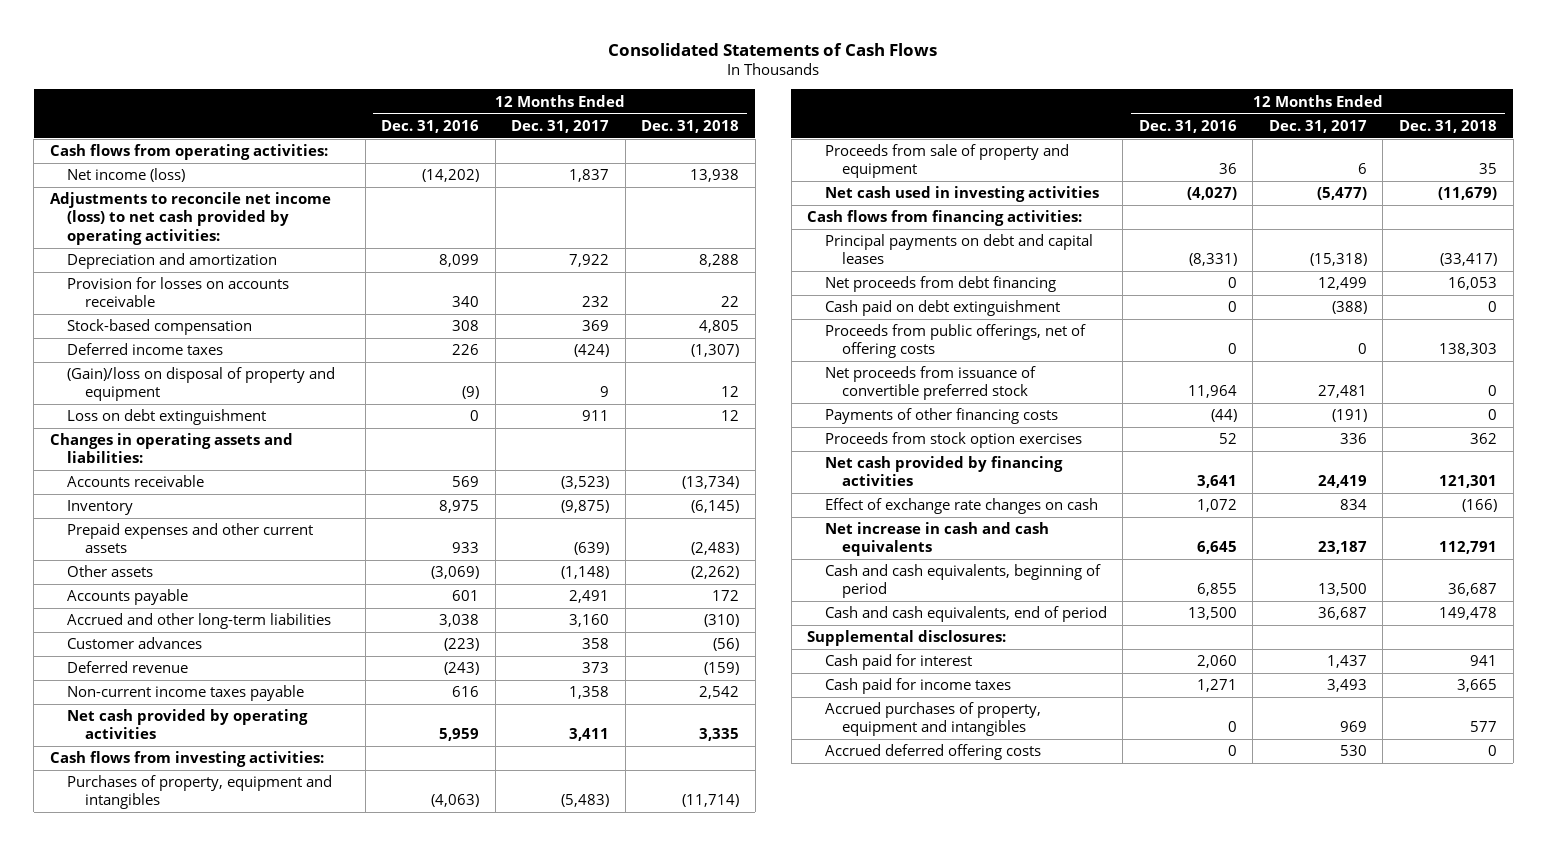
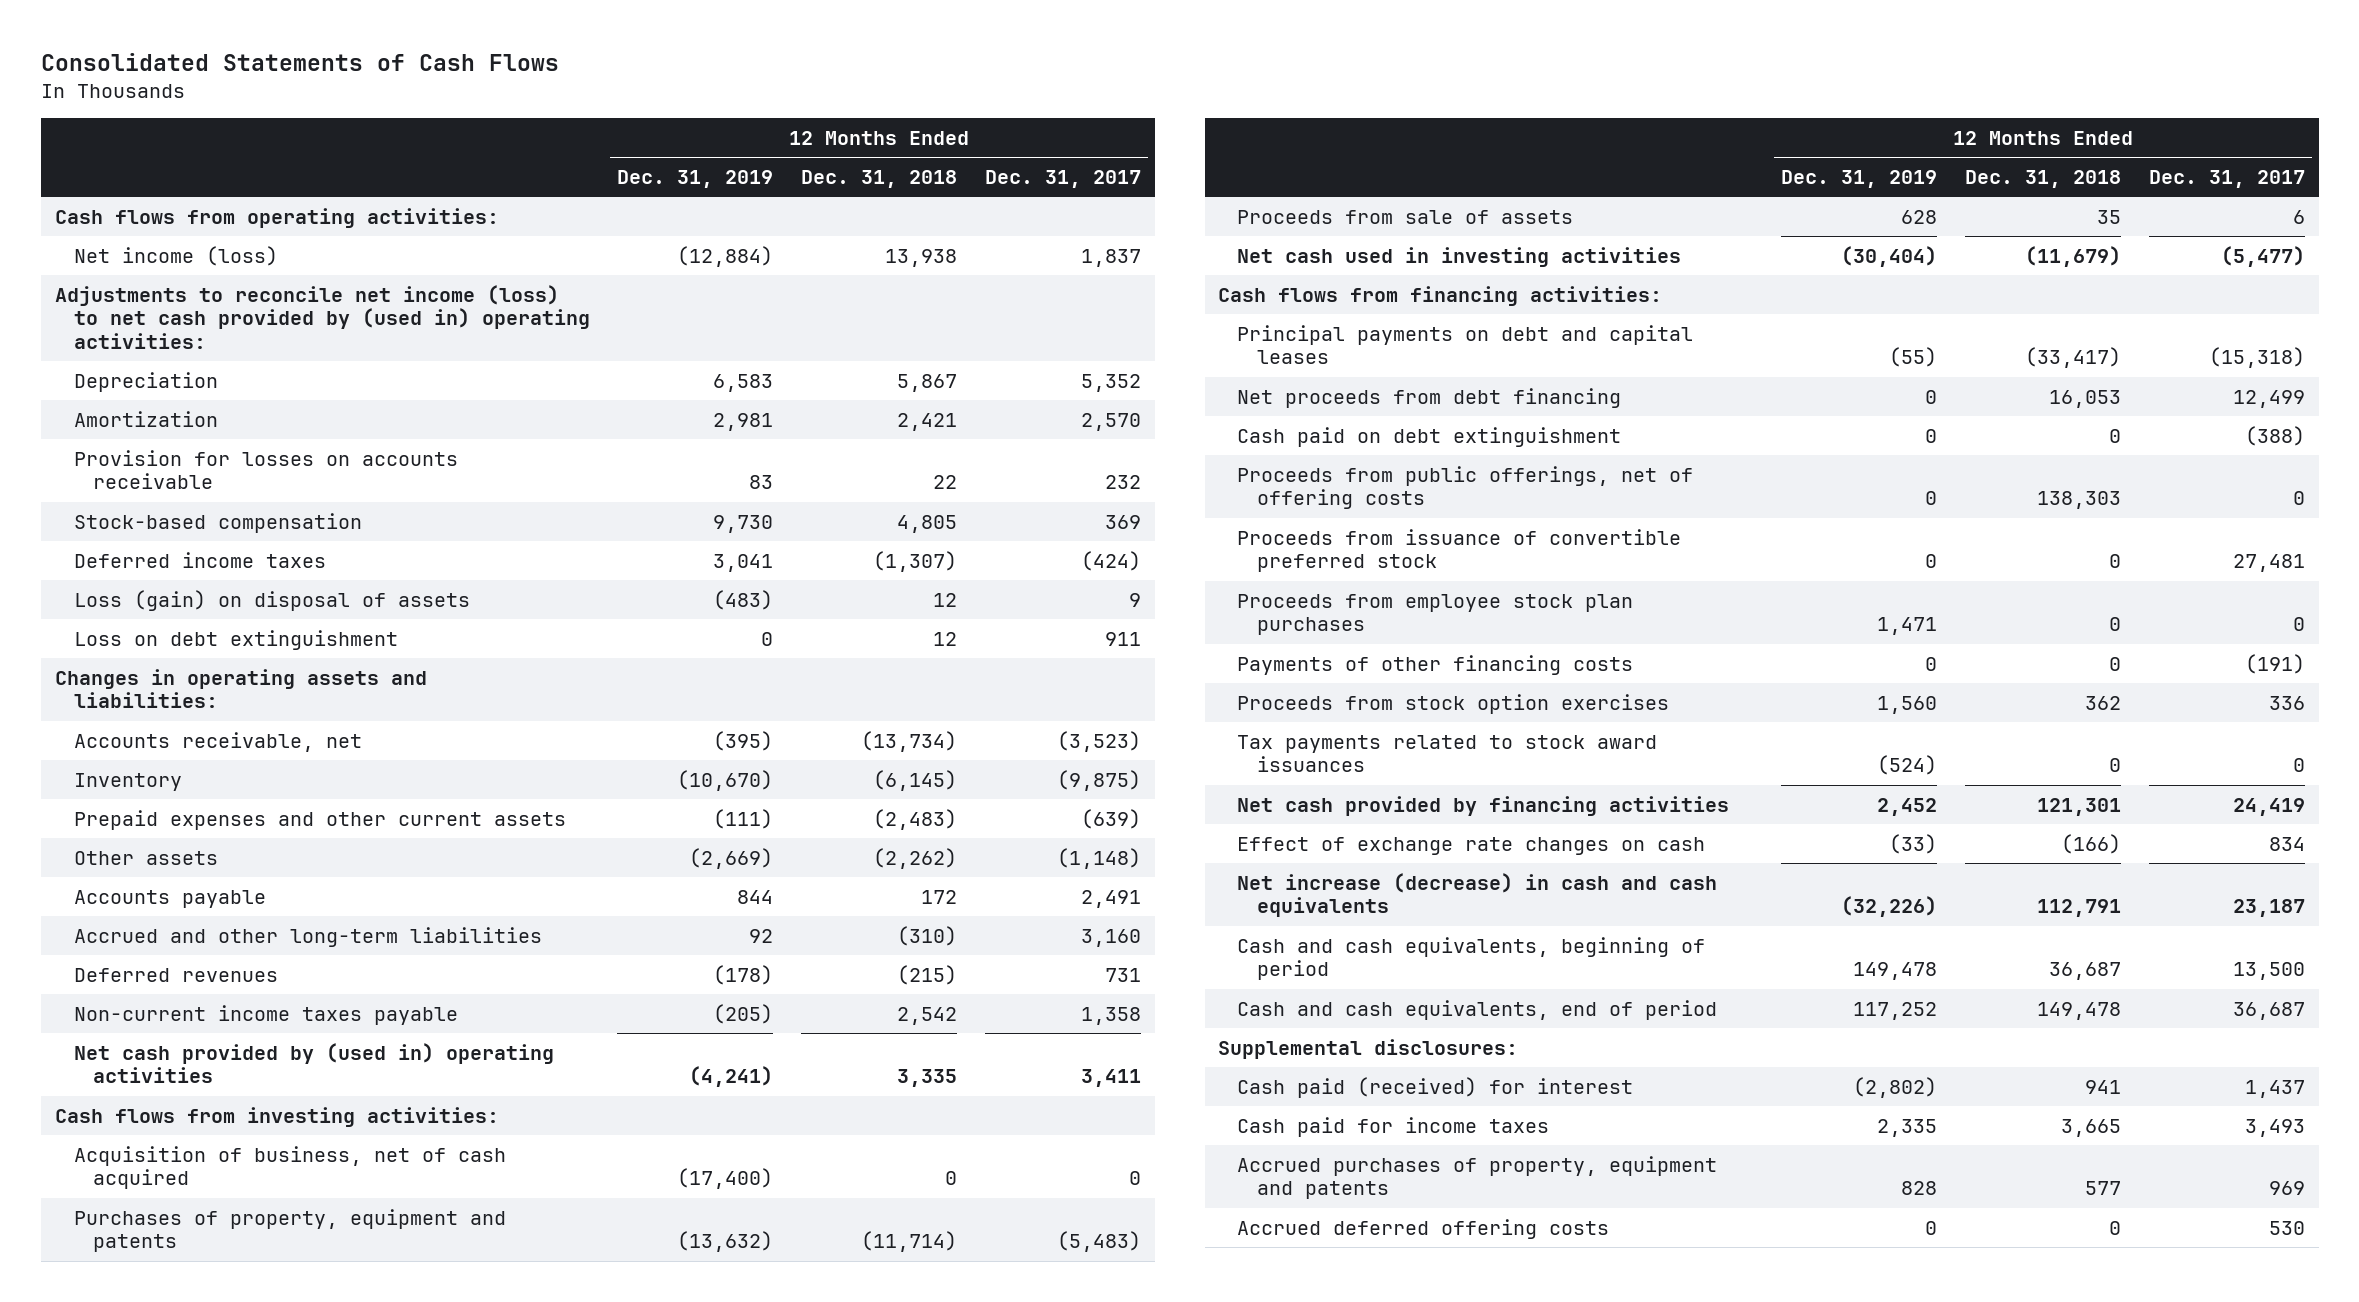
- | 12 Months Ended Dec. 31, 2016 | 12 Months Ended Dec. 31, 2017 | 12 Months Ended Dec. 31, 2018
+ | 12 Months Ended Dec. 31, 2019 | 12 Months Ended Dec. 31, 2018 | 12 Months Ended Dec. 31, 2017
- Adjustments to reconcile net income (loss) to net cash provided by operating activities:
- Depreciation and amortization | 8,099 | 7,922 | 8,288
+ Adjustments to reconcile net income (loss) to net cash provided by (used in) operating activities:
+ Depreciation | 6,583 | 5,867 | 5,352
+ Amortization | 2,981 | 2,421 | 2,570
- (Gain)/loss on disposal of property and equipment | (9) | 9 | 12
+ Loss (gain) on disposal of assets | (483) | 12 | 9
- Accounts receivable | 569 | (3,523) | (13,734)
+ Accounts receivable, net | (395) | (13,734) | (3,523)
- Customer advances | (223) | 358 | (56)
- Deferred revenue | (243) | 373 | (159)
+ Deferred revenues | (178) | (215) | 731
- Net cash provided by operating activities | 5,959 | 3,411 | 3,335
+ Net cash provided by (used in) operating activities | (4,241) | 3,335 | 3,411
- Purchases of property, equipment and intangibles | (4,063) | (5,483) | (11,714)
- Proceeds from sale of property and equipment | 36 | 6 | 35
+ Acquisition of business, net of cash acquired | (17,400) | 0 | 0
+ Purchases of property, equipment and patents | (13,632) | (11,714) | (5,483)
+ Proceeds from sale of assets | 628 | 35 | 6
- Net proceeds from issuance of convertible preferred stock | 11,964 | 27,481 | 0
+ Proceeds from issuance of convertible preferred stock | 0 | 0 | 27,481
+ Proceeds from employee stock plan purchases | 1,471 | 0 | 0
+ Tax payments related to stock award issuances | (524) | 0 | 0
- Net increase in cash and cash equivalents | 6,645 | 23,187 | 112,791
+ Net increase (decrease) in cash and cash equivalents | (32,226) | 112,791 | 23,187
- Cash paid for interest | 2,060 | 1,437 | 941
+ Cash paid (received) for interest | (2,802) | 941 | 1,437
- Accrued purchases of property, equipment and intangibles | 0 | 969 | 577
+ Accrued purchases of property, equipment and patents | 828 | 577 | 969

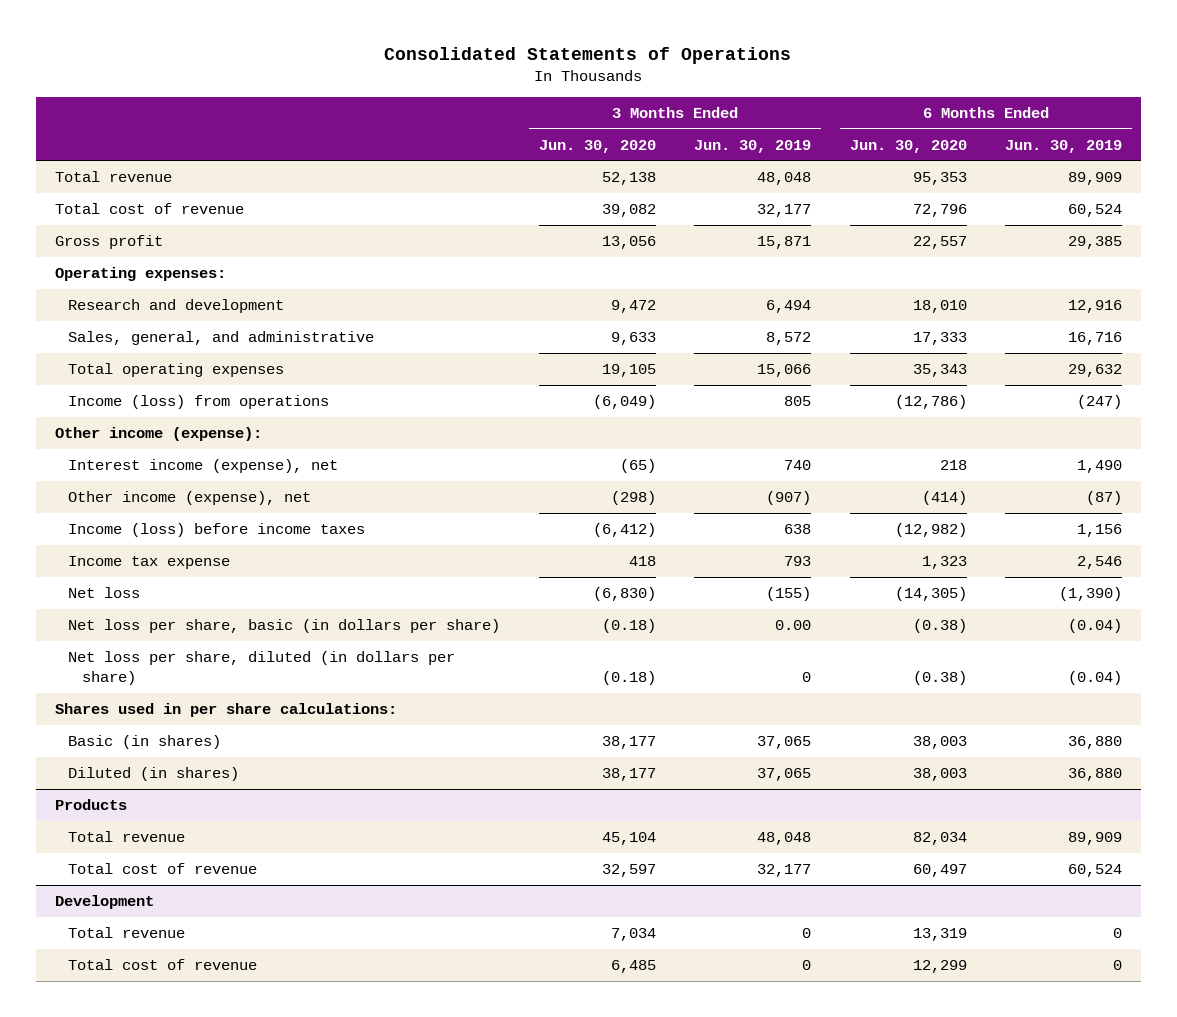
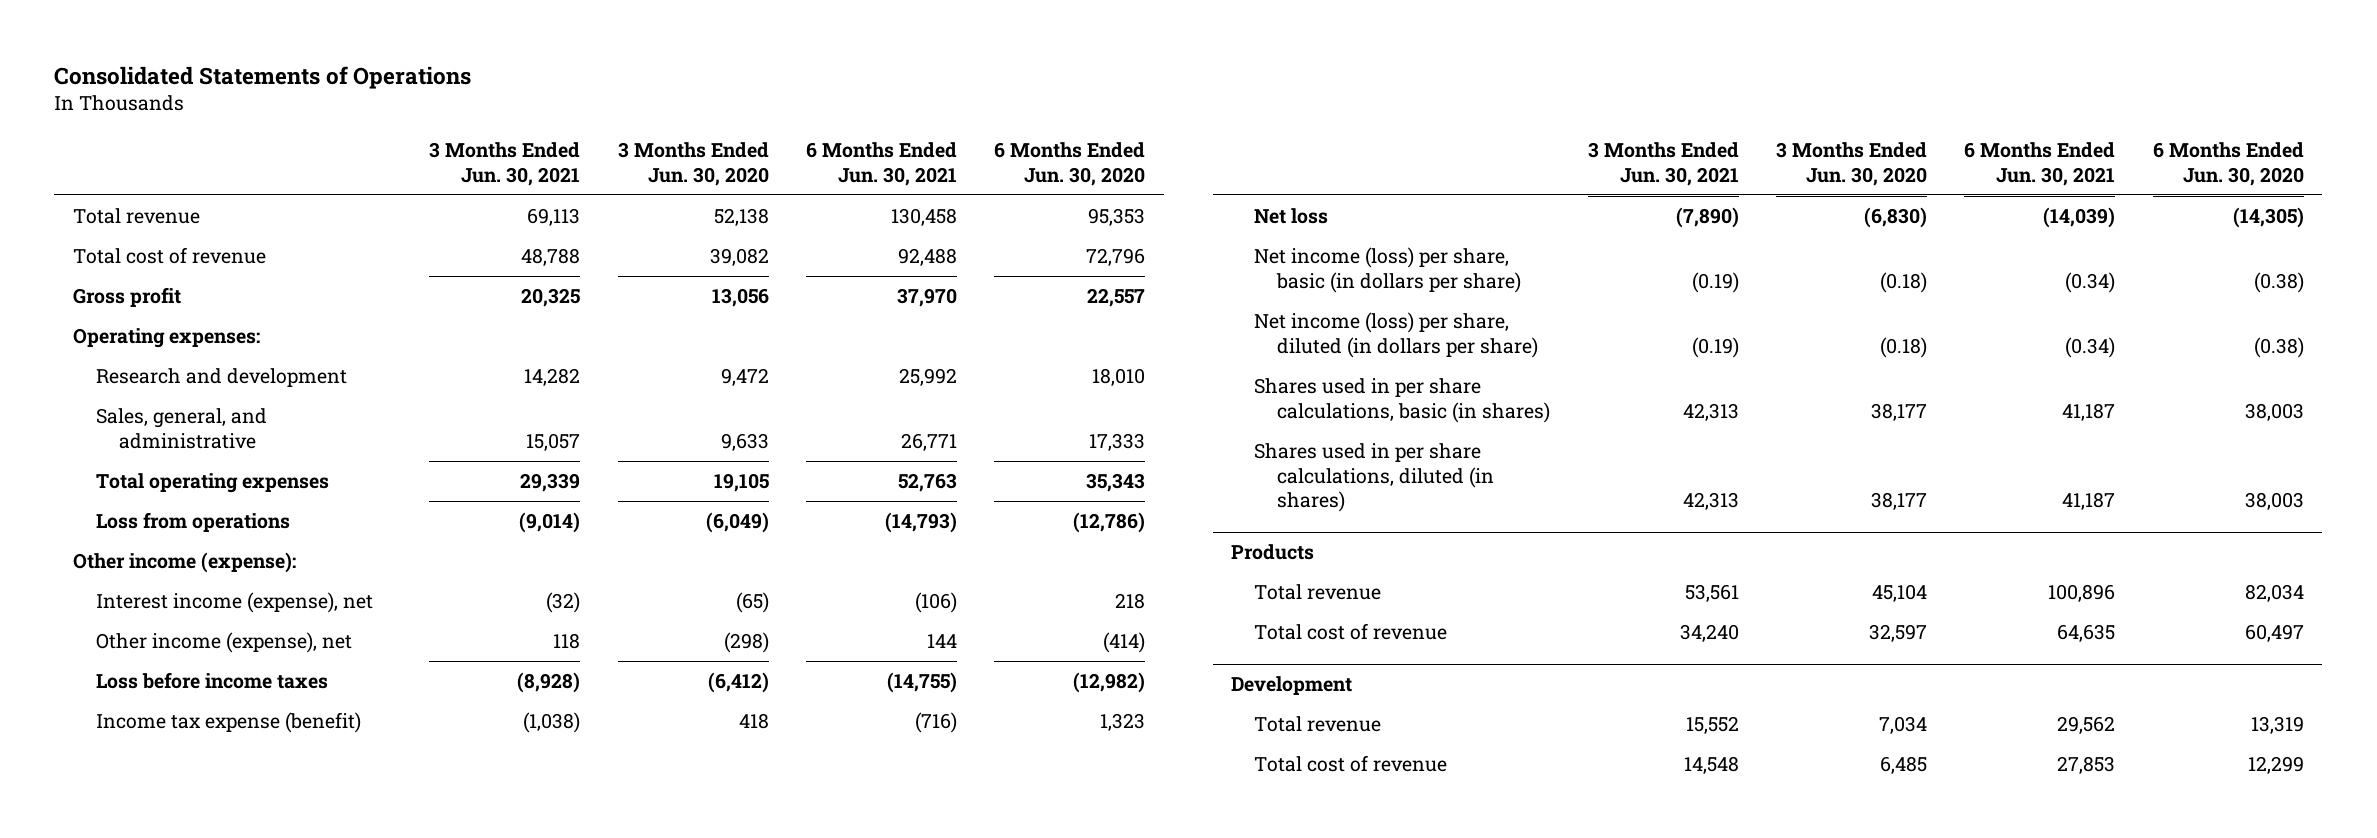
- | 3 Months Ended Jun. 30, 2020 | 3 Months Ended Jun. 30, 2019 | 6 Months Ended Jun. 30, 2020 | 6 Months Ended Jun. 30, 2019
+ | 3 Months Ended Jun. 30, 2021 | 3 Months Ended Jun. 30, 2020 | 6 Months Ended Jun. 30, 2021 | 6 Months Ended Jun. 30, 2020
- Income (loss) from operations | (6,049) | 805 | (12,786) | (247)
+ Loss from operations | (9,014) | (6,049) | (14,793) | (12,786)
- Income (loss) before income taxes | (6,412) | 638 | (12,982) | 1,156
- Income tax expense | 418 | 793 | 1,323 | 2,546
+ Loss before income taxes | (8,928) | (6,412) | (14,755) | (12,982)
+ Income tax expense (benefit) | (1,038) | 418 | (716) | 1,323
- Net loss per share, basic (in dollars per share) | (0.18) | 0.00 | (0.38) | (0.04)
- Net loss per share, diluted (in dollars per share) | (0.18) | 0 | (0.38) | (0.04)
- Shares used in per share calculations:
- Basic (in shares) | 38,177 | 37,065 | 38,003 | 36,880
- Diluted (in shares) | 38,177 | 37,065 | 38,003 | 36,880
+ Net income (loss) per share, basic (in dollars per share) | (0.19) | (0.18) | (0.34) | (0.38)
+ Net income (loss) per share, diluted (in dollars per share) | (0.19) | (0.18) | (0.34) | (0.38)
+ Shares used in per share calculations, basic (in shares) | 42,313 | 38,177 | 41,187 | 38,003
+ Shares used in per share calculations, diluted (in shares) | 42,313 | 38,177 | 41,187 | 38,003

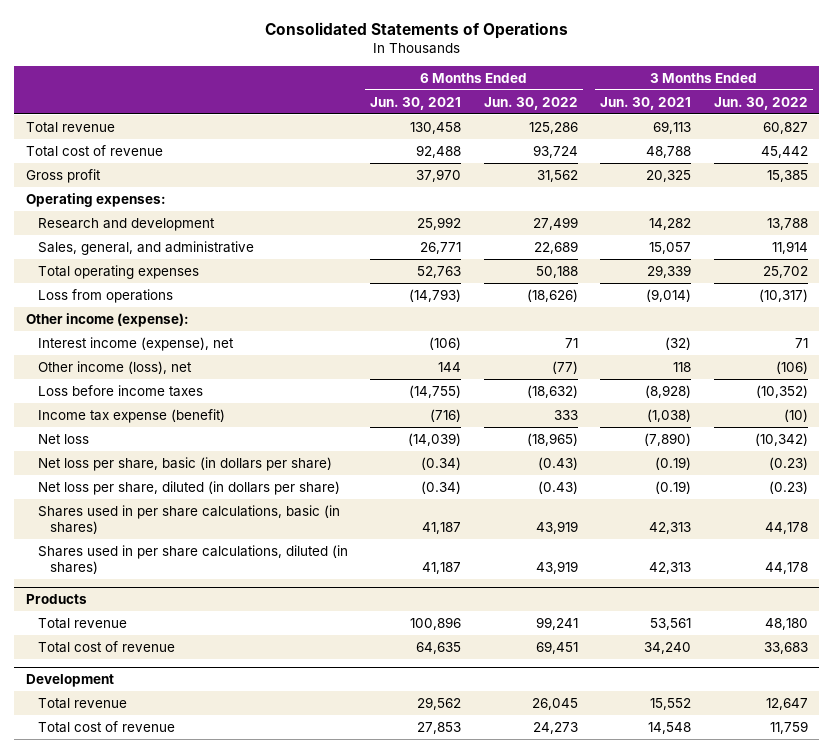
- | 3 Months Ended Jun. 30, 2021 | 3 Months Ended Jun. 30, 2020 | 6 Months Ended Jun. 30, 2021 | 6 Months Ended Jun. 30, 2020
+ | 6 Months Ended Jun. 30, 2021 | 6 Months Ended Jun. 30, 2022 | 3 Months Ended Jun. 30, 2021 | 3 Months Ended Jun. 30, 2022
- Other income (expense), net | 118 | (298) | 144 | (414)
+ Other income (loss), net | 144 | (77) | 118 | (106)
- Net income (loss) per share, basic (in dollars per share) | (0.19) | (0.18) | (0.34) | (0.38)
- Net income (loss) per share, diluted (in dollars per share) | (0.19) | (0.18) | (0.34) | (0.38)
+ Net loss per share, basic (in dollars per share) | (0.34) | (0.43) | (0.19) | (0.23)
+ Net loss per share, diluted (in dollars per share) | (0.34) | (0.43) | (0.19) | (0.23)

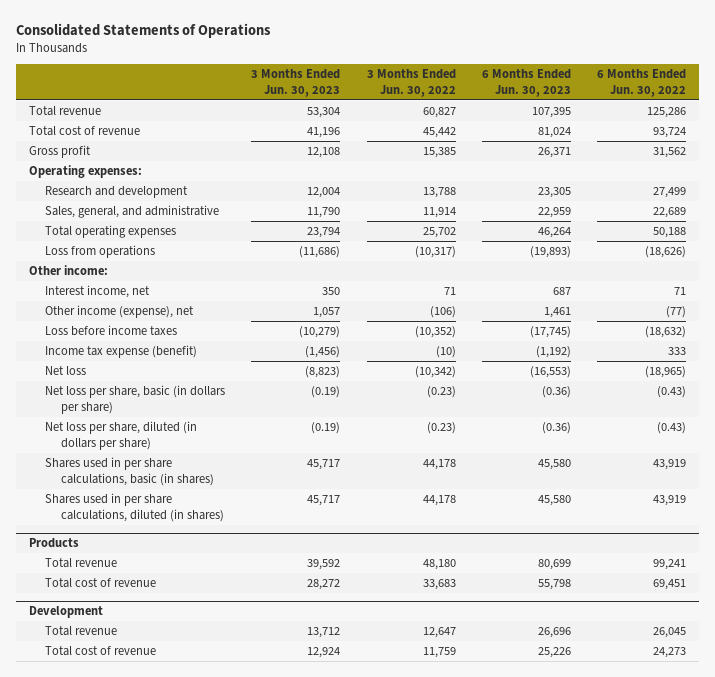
- | 6 Months Ended Jun. 30, 2021 | 6 Months Ended Jun. 30, 2022 | 3 Months Ended Jun. 30, 2021 | 3 Months Ended Jun. 30, 2022
+ | 3 Months Ended Jun. 30, 2023 | 3 Months Ended Jun. 30, 2022 | 6 Months Ended Jun. 30, 2023 | 6 Months Ended Jun. 30, 2022
- Other income (expense):
- Interest income (expense), net | (106) | 71 | (32) | 71
- Other income (loss), net | 144 | (77) | 118 | (106)
+ Other income:
+ Interest income, net | 350 | 71 | 687 | 71
+ Other income (expense), net | 1,057 | (106) | 1,461 | (77)

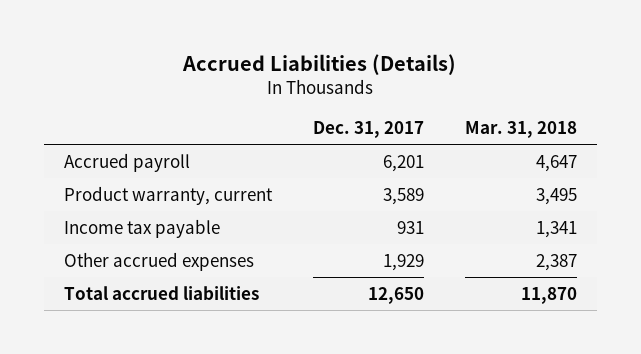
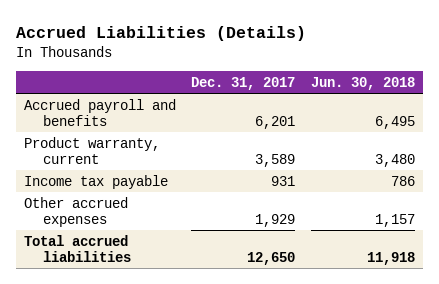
- | Dec. 31, 2017 | Mar. 31, 2018
+ | Dec. 31, 2017 | Jun. 30, 2018
- Accrued payroll | 6,201 | 4,647
+ Accrued payroll and benefits | 6,201 | 6,495

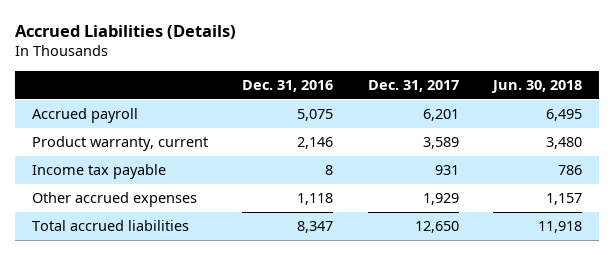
- | Dec. 31, 2017 | Jun. 30, 2018
+ | Dec. 31, 2016 | Dec. 31, 2017 | Jun. 30, 2018
- Accrued payroll and benefits | 6,201 | 6,495
+ Accrued payroll | 5,075 | 6,201 | 6,495

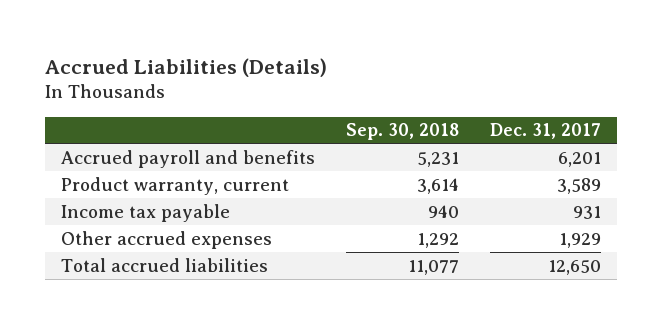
- | Dec. 31, 2016 | Dec. 31, 2017 | Jun. 30, 2018
+ | Sep. 30, 2018 | Dec. 31, 2017
- Accrued payroll | 5,075 | 6,201 | 6,495
+ Accrued payroll and benefits | 5,231 | 6,201

